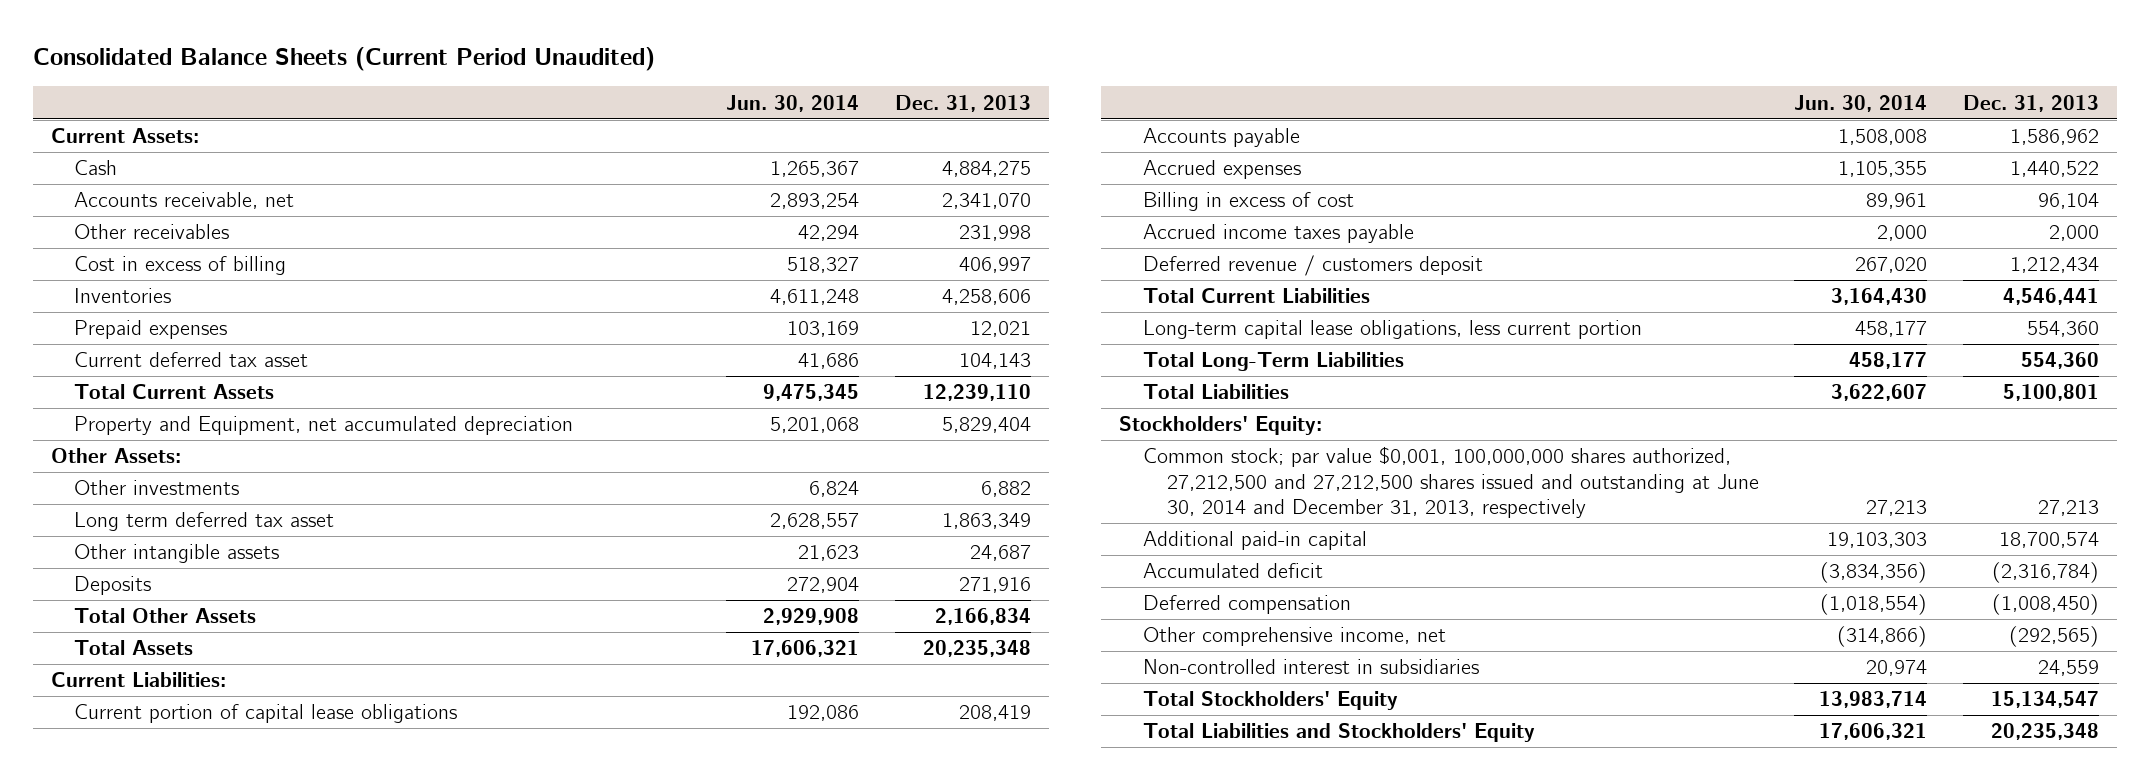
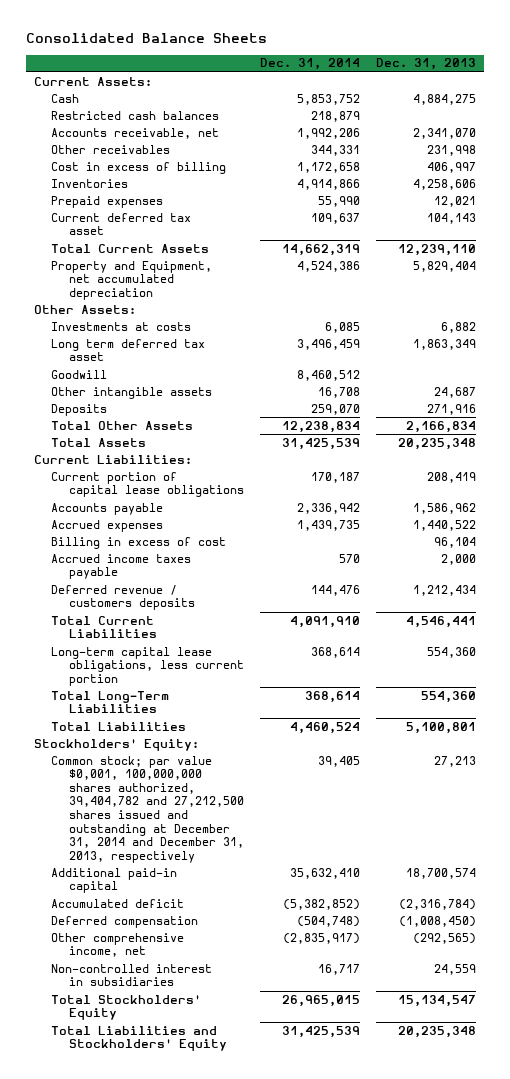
- Consolidated Balance Sheets (Current Period Unaudited)
+ Consolidated Balance Sheets
- | Jun. 30, 2014 | Dec. 31, 2013
+ | Dec. 31, 2014 | Dec. 31, 2013
+ Restricted cash balances | 218,879 |
- Other investments | 6,824 | 6,882
+ Investments at costs | 6,085 | 6,882
+ Goodwill | 8,460,512 |
- Deferred revenue / customers deposit | 267,020 | 1,212,434
+ Deferred revenue / customers deposits | 144,476 | 1,212,434
- Common stock; par value $0,001, 100,000,000 shares authorized, 27,212,500 and 27,212,500 shares issued and outstanding at June 30, 2014 and December 31, 2013, respectively | 27,213 | 27,213
+ Common stock; par value $0,001, 100,000,000 shares authorized, 39,404,782 and 27,212,500 shares issued and outstanding at December 31, 2014 and December 31, 2013, respectively | 39,405 | 27,213

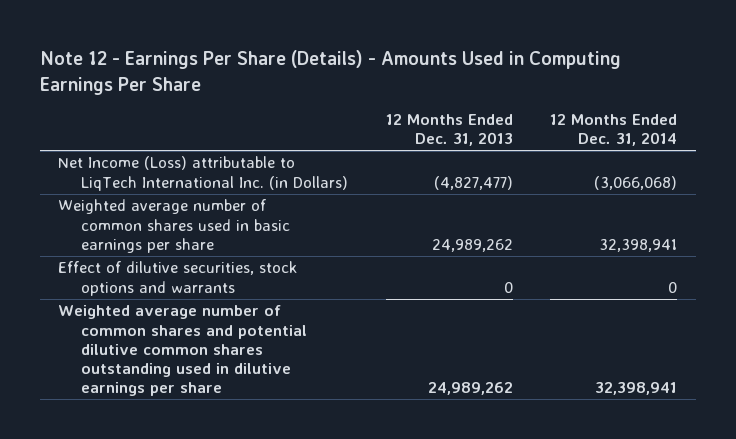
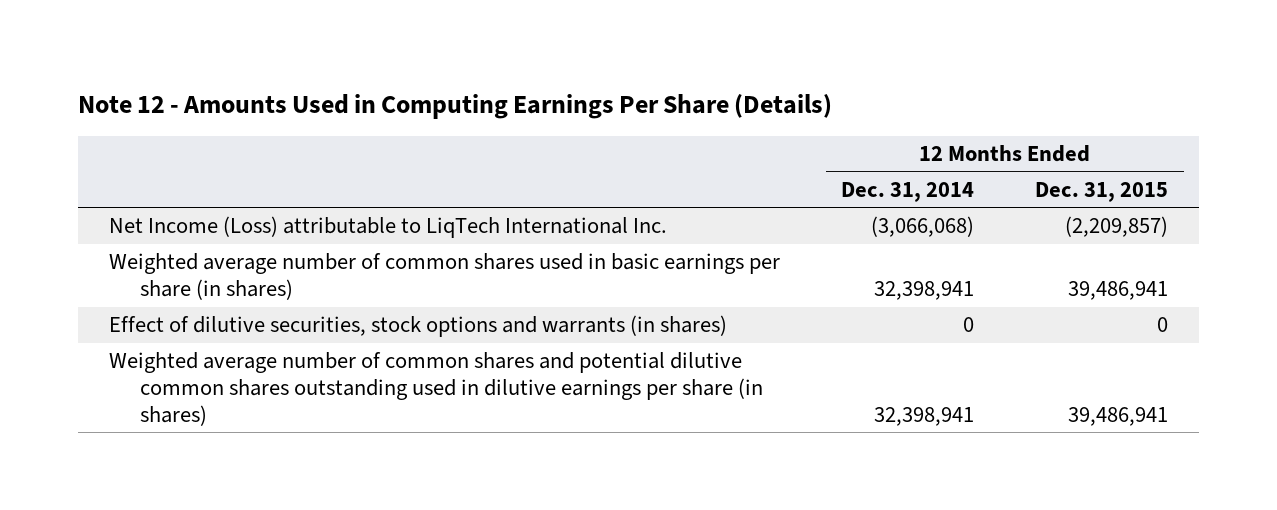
- Note 12 - Earnings Per Share (Details) - Amounts Used in Computing Earnings Per Share
+ Note 12 - Amounts Used in Computing Earnings Per Share (Details)
- | 12 Months Ended Dec. 31, 2013 | 12 Months Ended Dec. 31, 2014
+ | 12 Months Ended Dec. 31, 2014 | 12 Months Ended Dec. 31, 2015
- Net Income (Loss) attributable to LiqTech International Inc. (in Dollars) | (4,827,477) | (3,066,068)
- Weighted average number of common shares used in basic earnings per share | 24,989,262 | 32,398,941
- Effect of dilutive securities, stock options and warrants | 0 | 0
- Weighted average number of common shares and potential dilutive common shares outstanding used in dilutive earnings per share | 24,989,262 | 32,398,941
+ Net Income (Loss) attributable to LiqTech International Inc. | (3,066,068) | (2,209,857)
+ Weighted average number of common shares used in basic earnings per share (in shares) | 32,398,941 | 39,486,941
+ Effect of dilutive securities, stock options and warrants (in shares) | 0 | 0
+ Weighted average number of common shares and potential dilutive common shares outstanding used in dilutive earnings per share (in shares) | 32,398,941 | 39,486,941

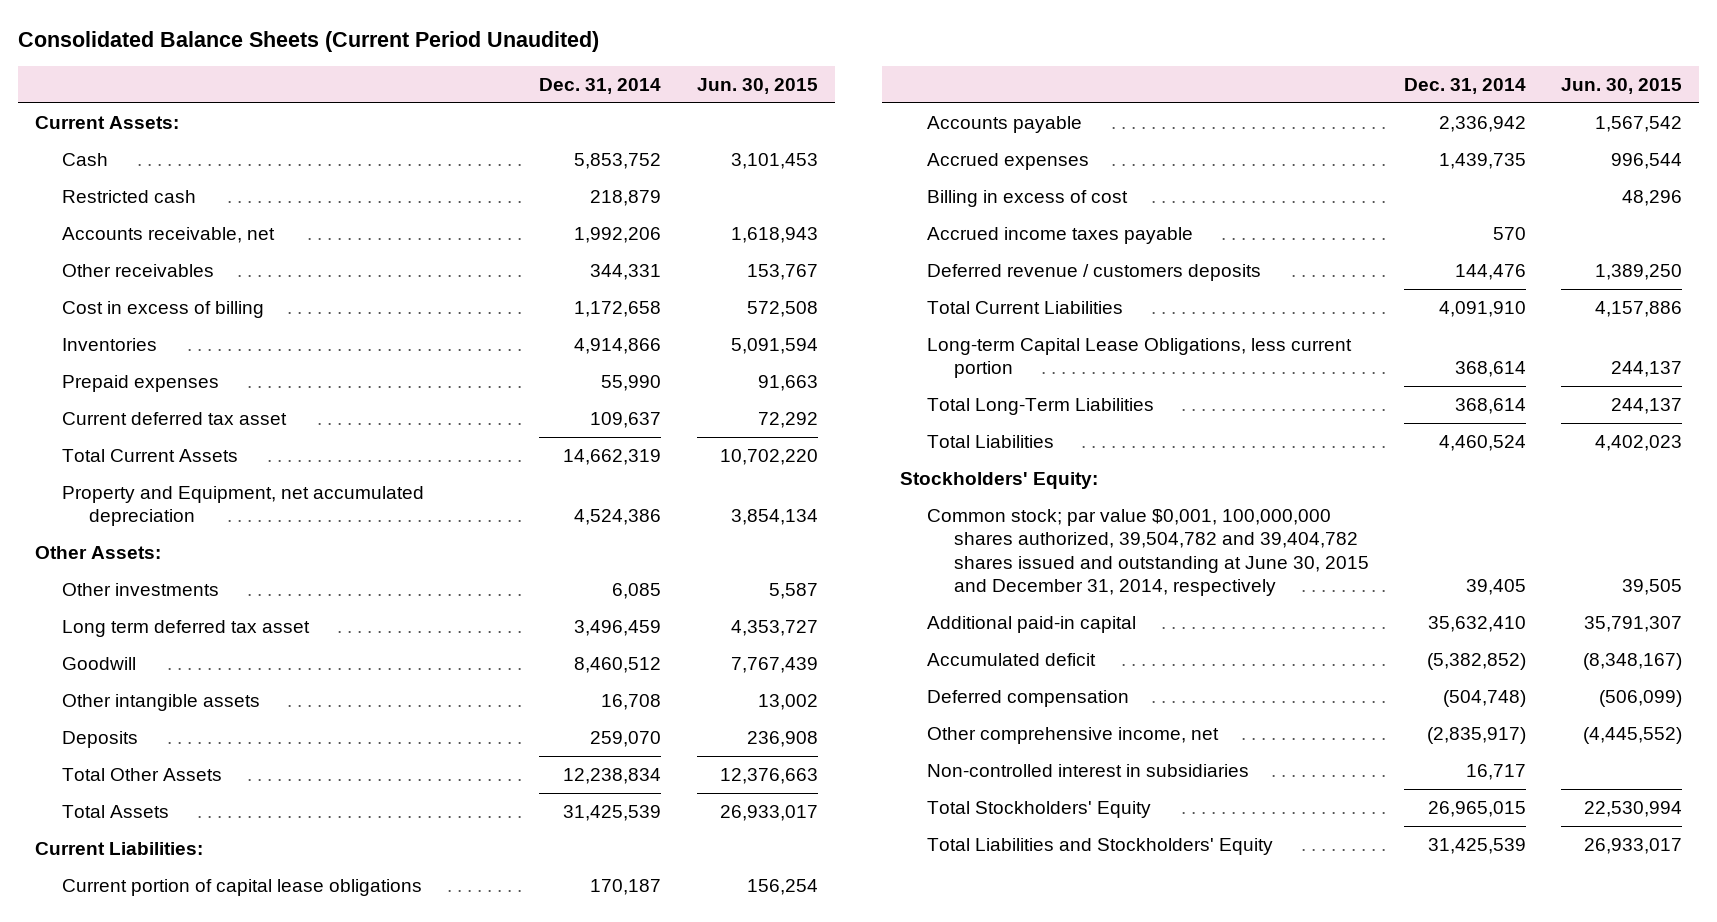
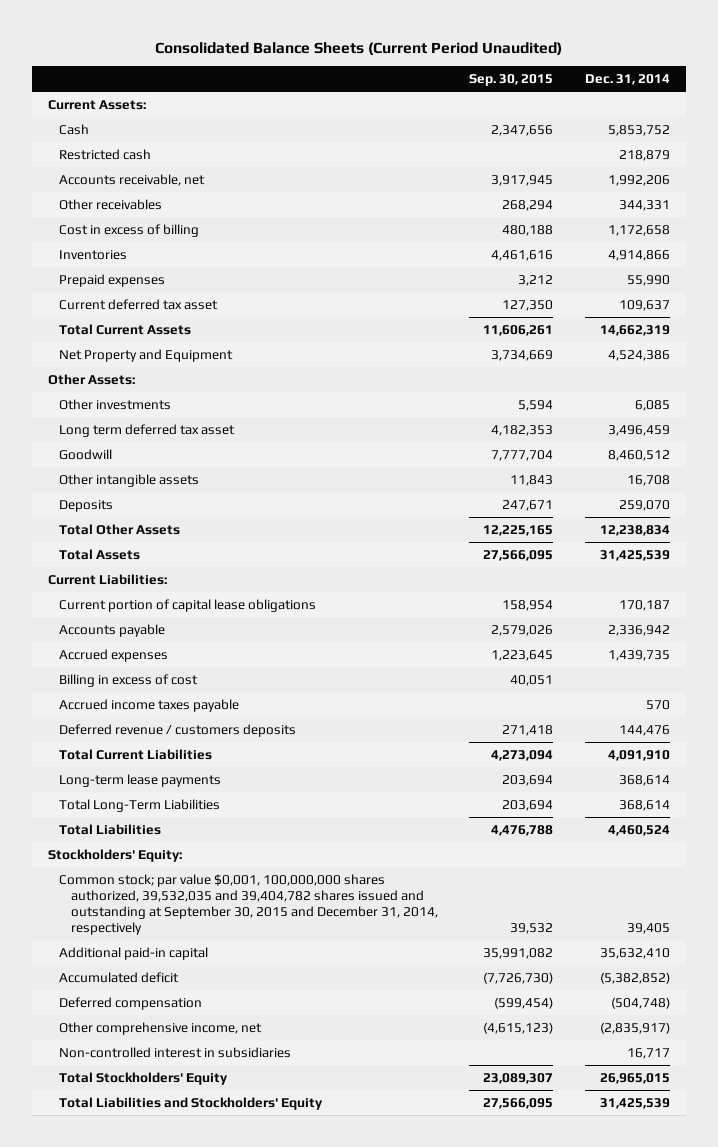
- | Dec. 31, 2014 | Jun. 30, 2015
+ | Sep. 30, 2015 | Dec. 31, 2014
- Property and Equipment, net accumulated depreciation | 4,524,386 | 3,854,134
+ Net Property and Equipment | 3,734,669 | 4,524,386
- Long-term Capital Lease Obligations, less current portion | 368,614 | 244,137
+ Long-term lease payments | 203,694 | 368,614
- Common stock; par value $0,001, 100,000,000 shares authorized, 39,504,782 and 39,404,782 shares issued and outstanding at June 30, 2015 and December 31, 2014, respectively | 39,405 | 39,505
+ Common stock; par value $0,001, 100,000,000 shares authorized, 39,532,035 and 39,404,782 shares issued and outstanding at September 30, 2015 and December 31, 2014, respectively | 39,532 | 39,405

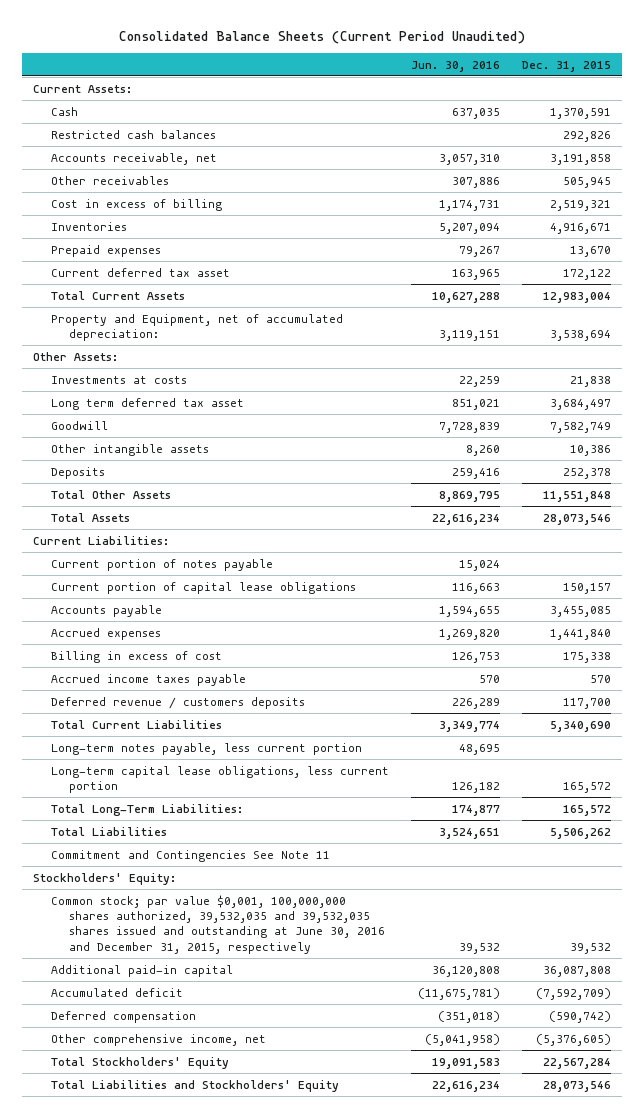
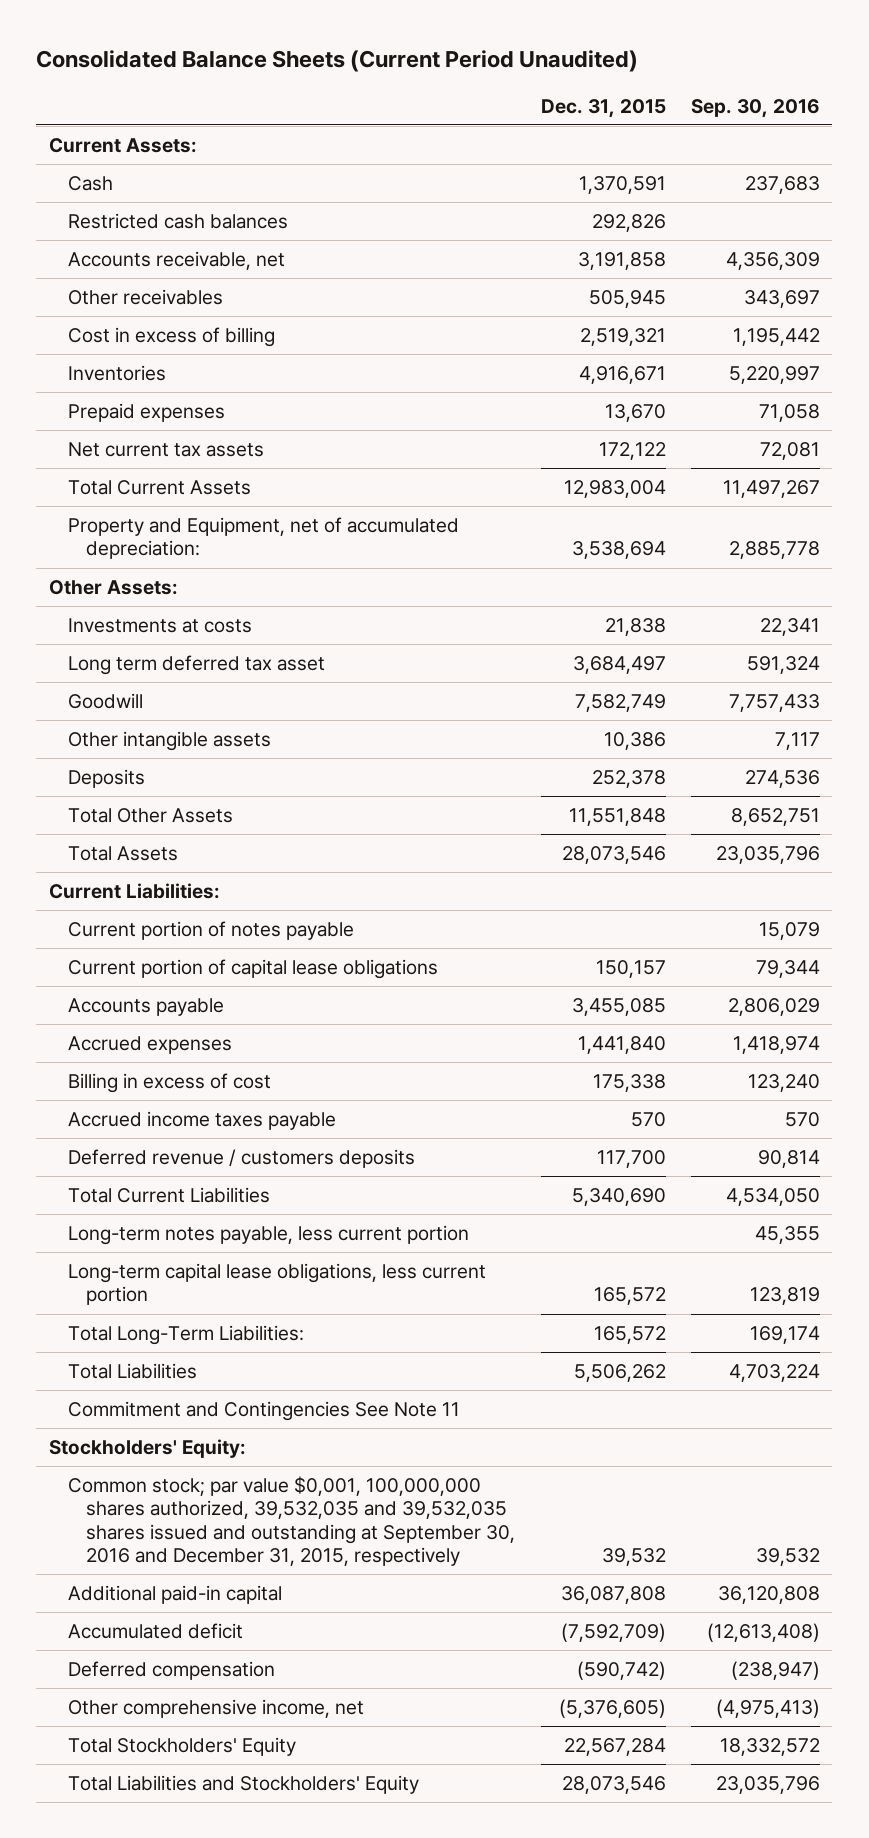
- | Jun. 30, 2016 | Dec. 31, 2015
+ | Dec. 31, 2015 | Sep. 30, 2016
- Current deferred tax asset | 163,965 | 172,122
+ Net current tax assets | 172,122 | 72,081
- Common stock; par value $0,001, 100,000,000 shares authorized, 39,532,035 and 39,532,035 shares issued and outstanding at June 30, 2016 and December 31, 2015, respectively | 39,532 | 39,532
+ Common stock; par value $0,001, 100,000,000 shares authorized, 39,532,035 and 39,532,035 shares issued and outstanding at September 30, 2016 and December 31, 2015, respectively | 39,532 | 39,532

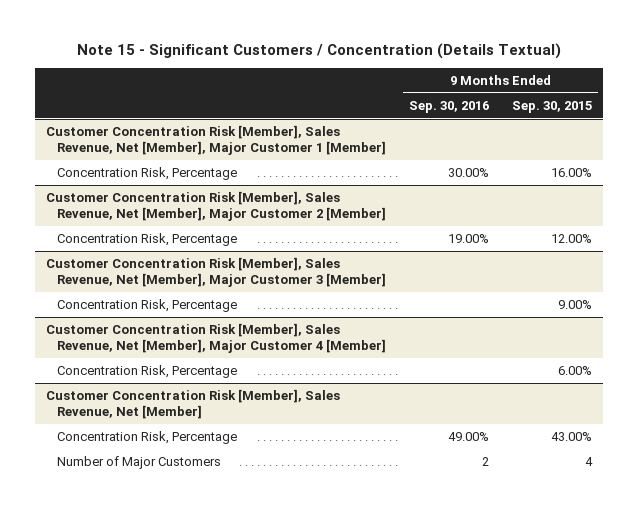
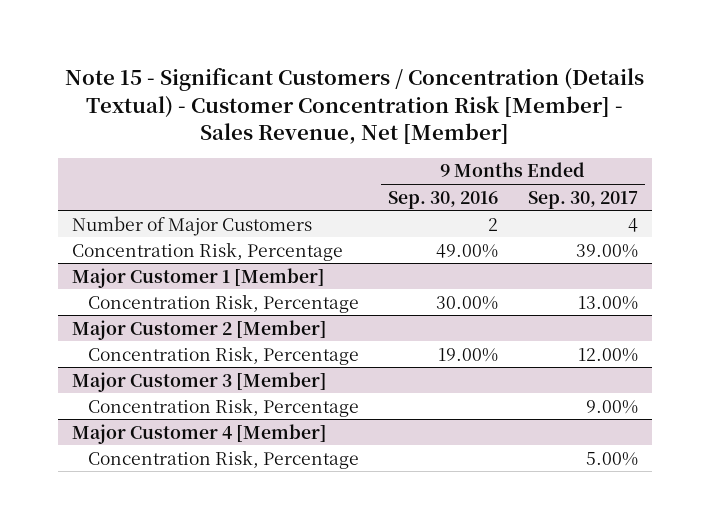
- Note 15 - Significant Customers / Concentration (Details Textual)
+ Note 15 - Significant Customers / Concentration (Details Textual) - Customer Concentration Risk [Member] - Sales Revenue, Net [Member]
- | 9 Months Ended Sep. 30, 2016 | 9 Months Ended Sep. 30, 2015
+ | 9 Months Ended Sep. 30, 2016 | 9 Months Ended Sep. 30, 2017
- Customer Concentration Risk [Member], Sales Revenue, Net [Member], Major Customer 1 [Member]
+ Number of Major Customers | 2 | 4
+ Concentration Risk, Percentage | 49.00% | 39.00%
+ Major Customer 1 [Member]
- Customer Concentration Risk [Member], Sales Revenue, Net [Member], Major Customer 2 [Member]
+ Major Customer 2 [Member]
- Customer Concentration Risk [Member], Sales Revenue, Net [Member], Major Customer 3 [Member]
+ Major Customer 3 [Member]
- Customer Concentration Risk [Member], Sales Revenue, Net [Member], Major Customer 4 [Member]
+ Major Customer 4 [Member]
- Customer Concentration Risk [Member], Sales Revenue, Net [Member]
- Concentration Risk, Percentage | 49.00% | 43.00%
- Number of Major Customers | 2 | 4

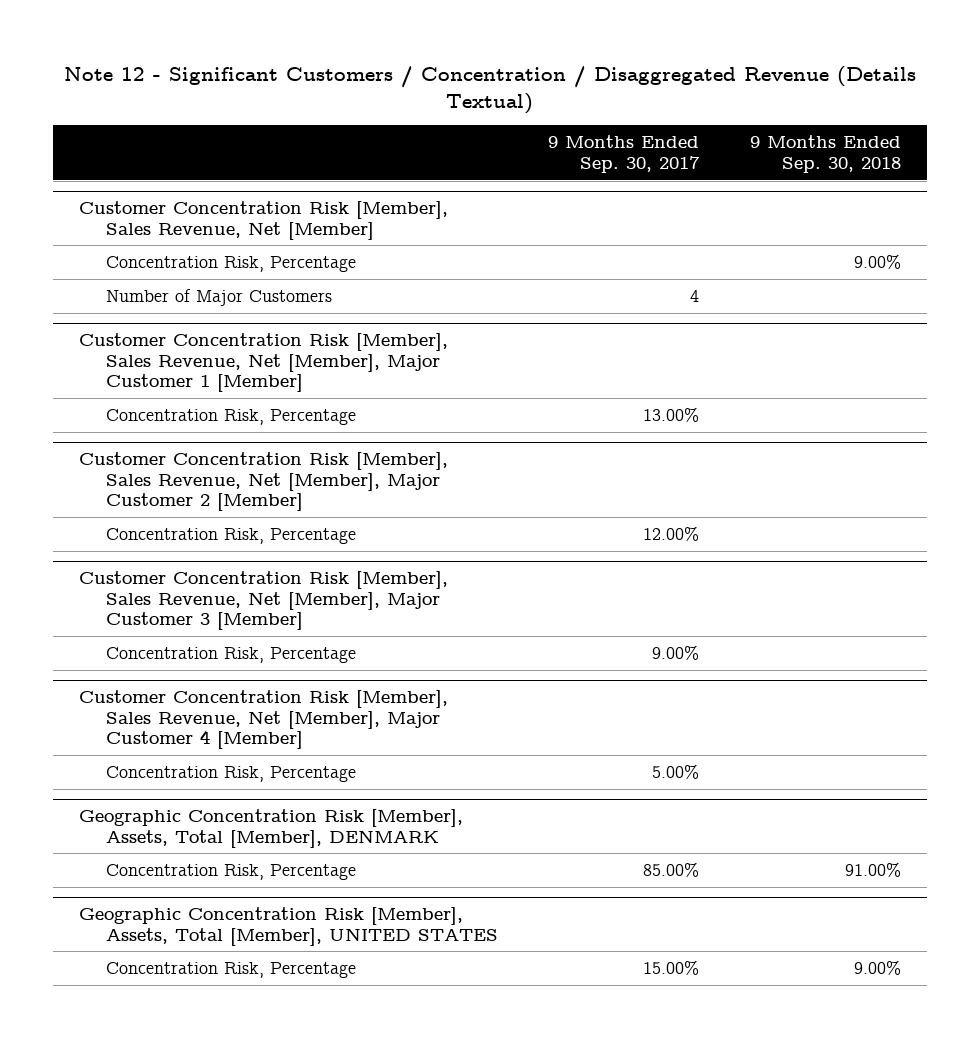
- Note 15 - Significant Customers / Concentration (Details Textual) - Customer Concentration Risk [Member] - Sales Revenue, Net [Member]
+ Note 12 - Significant Customers / Concentration / Disaggregated Revenue (Details Textual)
- | 9 Months Ended Sep. 30, 2016 | 9 Months Ended Sep. 30, 2017
+ | 9 Months Ended Sep. 30, 2017 | 9 Months Ended Sep. 30, 2018
+ Customer Concentration Risk [Member], Sales Revenue, Net [Member]
+ Concentration Risk, Percentage | | 9.00%
- Concentration Risk, Percentage | 49.00% | 39.00%
- Major Customer 1 [Member]
+ Customer Concentration Risk [Member], Sales Revenue, Net [Member], Major Customer 1 [Member]
- Major Customer 2 [Member]
+ Customer Concentration Risk [Member], Sales Revenue, Net [Member], Major Customer 2 [Member]
- Major Customer 3 [Member]
+ Customer Concentration Risk [Member], Sales Revenue, Net [Member], Major Customer 3 [Member]
- Major Customer 4 [Member]
+ Customer Concentration Risk [Member], Sales Revenue, Net [Member], Major Customer 4 [Member]
+ Geographic Concentration Risk [Member], Assets, Total [Member], DENMARK
+ Concentration Risk, Percentage | 85.00% | 91.00%
+ Geographic Concentration Risk [Member], Assets, Total [Member], UNITED STATES
+ Concentration Risk, Percentage | 15.00% | 9.00%

